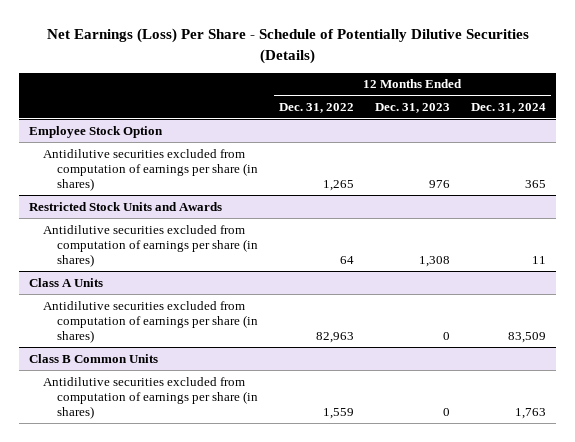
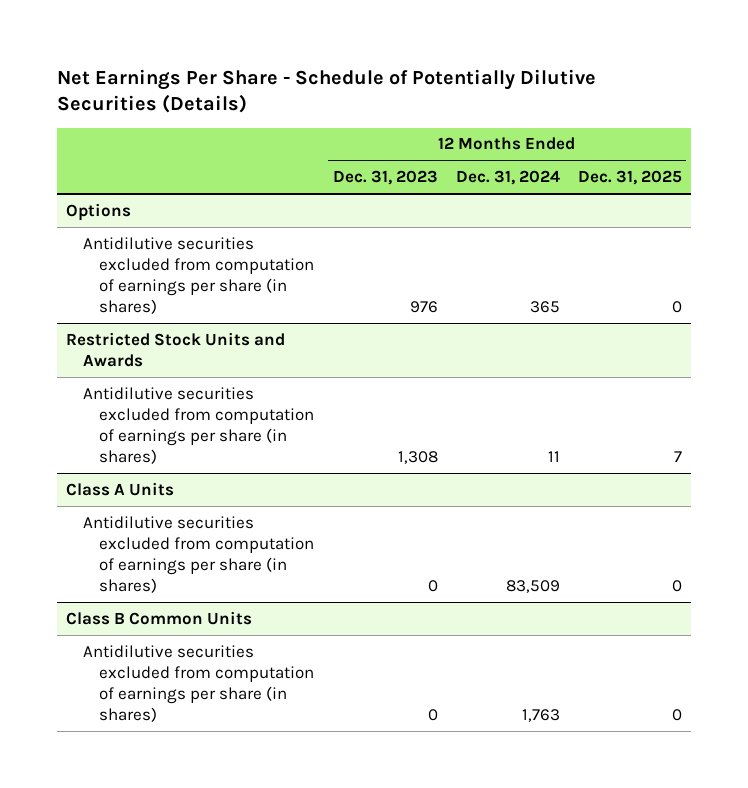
- Net Earnings (Loss) Per Share - Schedule of Potentially Dilutive Securities (Details)
+ Net Earnings Per Share - Schedule of Potentially Dilutive Securities (Details)
- | 12 Months Ended Dec. 31, 2022 | 12 Months Ended Dec. 31, 2023 | 12 Months Ended Dec. 31, 2024
+ | 12 Months Ended Dec. 31, 2023 | 12 Months Ended Dec. 31, 2024 | 12 Months Ended Dec. 31, 2025
- Employee Stock Option
+ Options

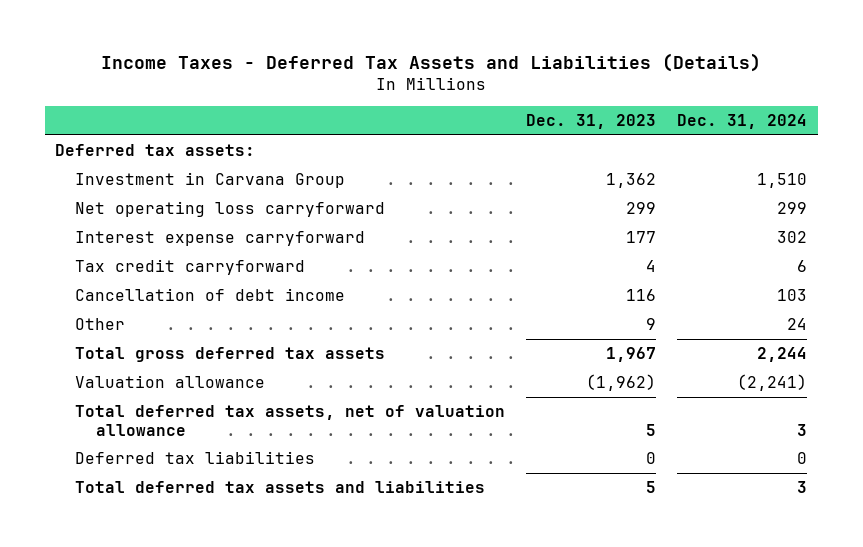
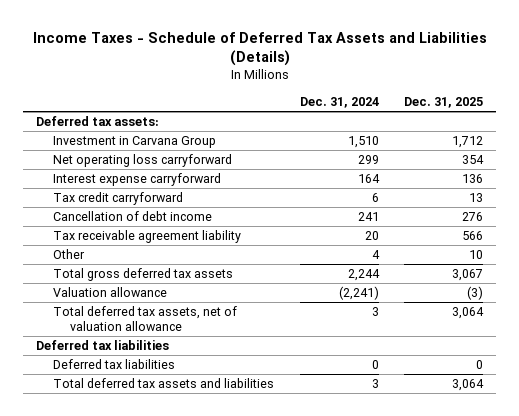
- Income Taxes - Deferred Tax Assets and Liabilities (Details)
+ Income Taxes - Schedule of Deferred Tax Assets and Liabilities (Details)
- | Dec. 31, 2023 | Dec. 31, 2024
+ | Dec. 31, 2024 | Dec. 31, 2025
- Interest expense carryforward | 177 | 302
+ Interest expense carryforward | 164 | 136
- Cancellation of debt income | 116 | 103
- Other | 9 | 24
+ Cancellation of debt income | 241 | 276
+ Tax receivable agreement liability | 20 | 566
+ Other | 4 | 10
+ Deferred tax liabilities

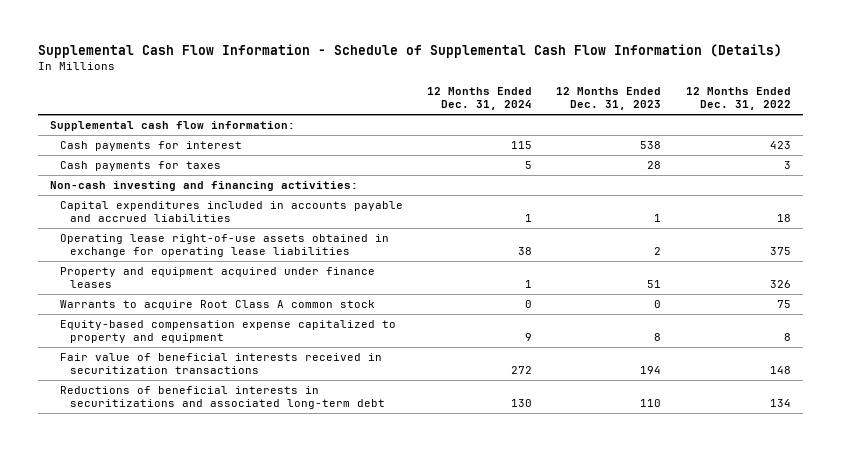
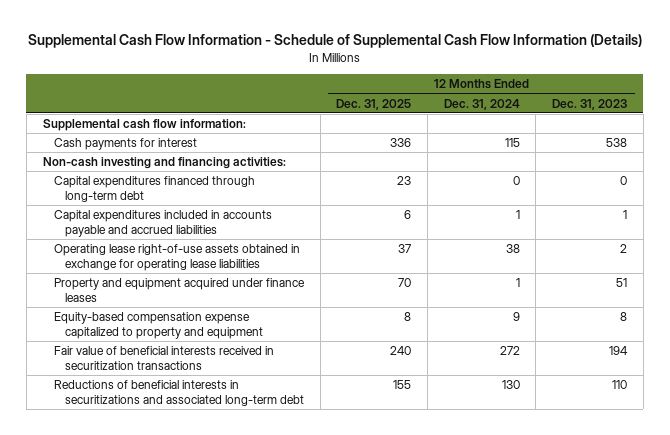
- | 12 Months Ended Dec. 31, 2024 | 12 Months Ended Dec. 31, 2023 | 12 Months Ended Dec. 31, 2022
+ | 12 Months Ended Dec. 31, 2025 | 12 Months Ended Dec. 31, 2024 | 12 Months Ended Dec. 31, 2023
- Cash payments for taxes | 5 | 28 | 3
+ Capital expenditures financed through long-term debt | 23 | 0 | 0
- Warrants to acquire Root Class A common stock | 0 | 0 | 75

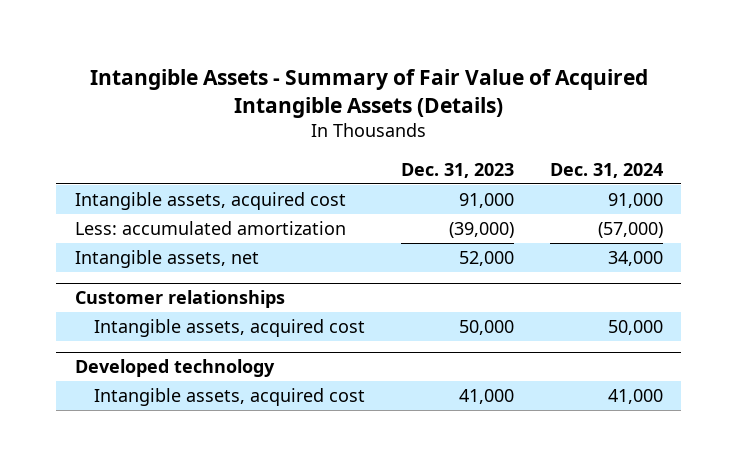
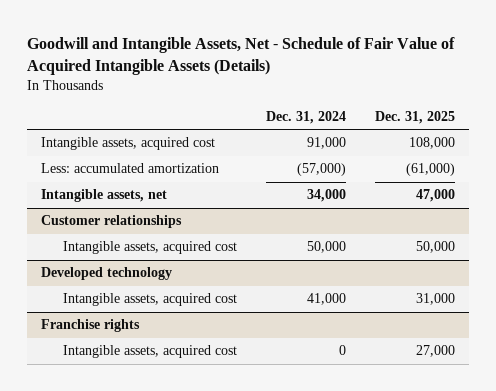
- Intangible Assets - Summary of Fair Value of Acquired Intangible Assets (Details)
+ Goodwill and Intangible Assets, Net - Schedule of Fair Value of Acquired Intangible Assets (Details)
- | Dec. 31, 2023 | Dec. 31, 2024
+ | Dec. 31, 2024 | Dec. 31, 2025
+ Franchise rights
+ Intangible assets, acquired cost | 0 | 27,000

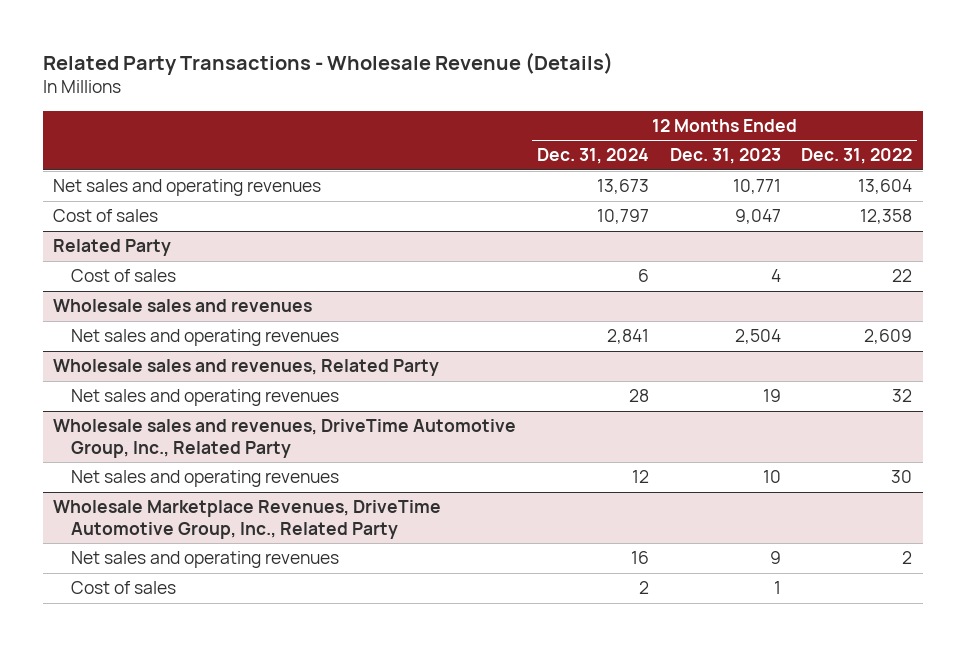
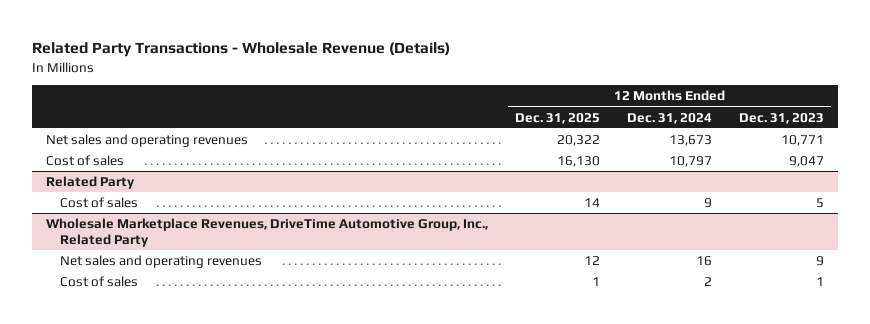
- | 12 Months Ended Dec. 31, 2024 | 12 Months Ended Dec. 31, 2023 | 12 Months Ended Dec. 31, 2022
+ | 12 Months Ended Dec. 31, 2025 | 12 Months Ended Dec. 31, 2024 | 12 Months Ended Dec. 31, 2023
@ Related Party
- Cost of sales | 6 | 4 | 22
- Wholesale sales and revenues
- Net sales and operating revenues | 2,841 | 2,504 | 2,609
- Wholesale sales and revenues, Related Party
- Net sales and operating revenues | 28 | 19 | 32
- Wholesale sales and revenues, DriveTime Automotive Group, Inc., Related Party
- Net sales and operating revenues | 12 | 10 | 30
@ Related Party
+ Cost of sales | 14 | 9 | 5

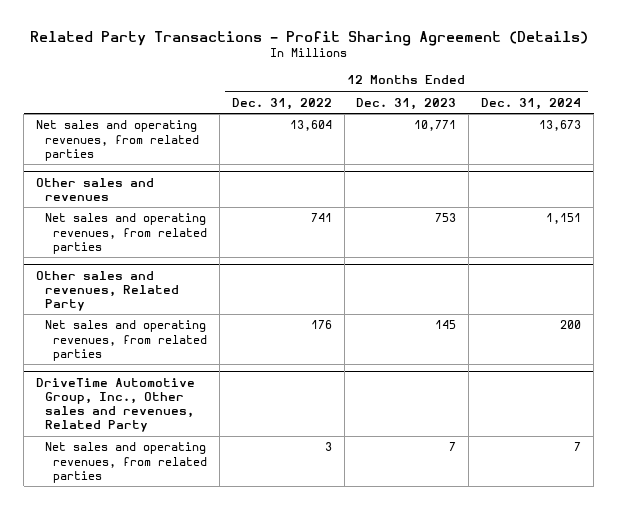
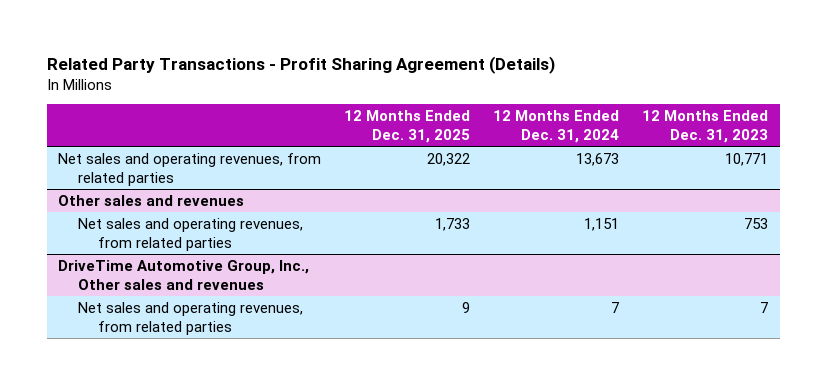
- | 12 Months Ended Dec. 31, 2022 | 12 Months Ended Dec. 31, 2023 | 12 Months Ended Dec. 31, 2024
+ | 12 Months Ended Dec. 31, 2025 | 12 Months Ended Dec. 31, 2024 | 12 Months Ended Dec. 31, 2023
- Other sales and revenues, Related Party
- Net sales and operating revenues, from related parties | 176 | 145 | 200
- DriveTime Automotive Group, Inc., Other sales and revenues, Related Party
+ DriveTime Automotive Group, Inc., Other sales and revenues

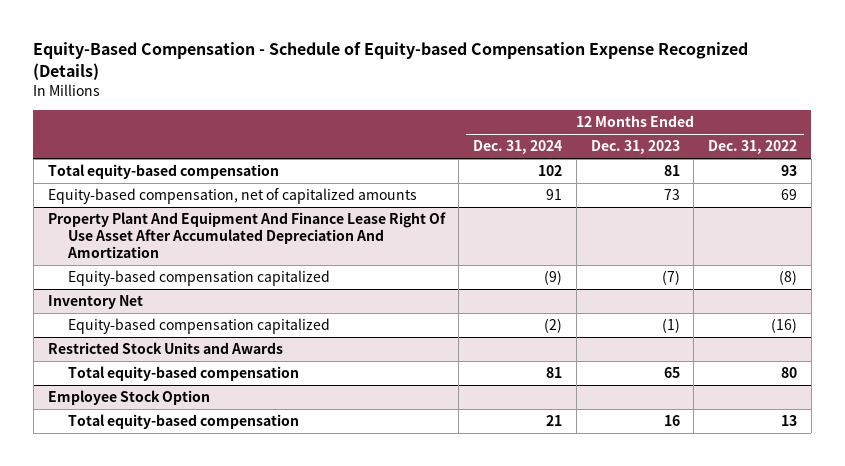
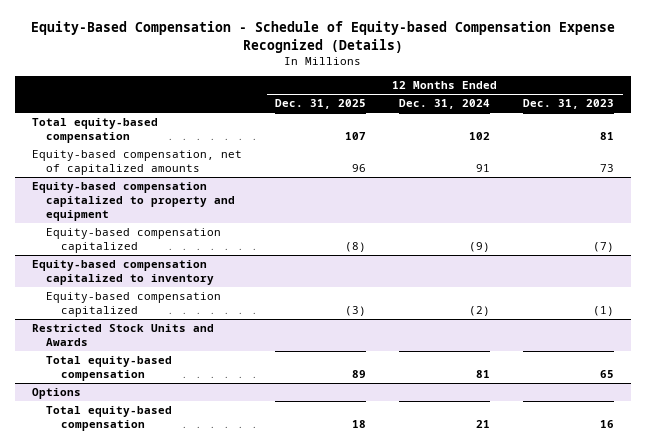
- | 12 Months Ended Dec. 31, 2024 | 12 Months Ended Dec. 31, 2023 | 12 Months Ended Dec. 31, 2022
+ | 12 Months Ended Dec. 31, 2025 | 12 Months Ended Dec. 31, 2024 | 12 Months Ended Dec. 31, 2023
- Property Plant And Equipment And Finance Lease Right Of Use Asset After Accumulated Depreciation And Amortization
+ Equity-based compensation capitalized to property and equipment
- Inventory Net
+ Equity-based compensation capitalized to inventory
- Employee Stock Option
+ Options

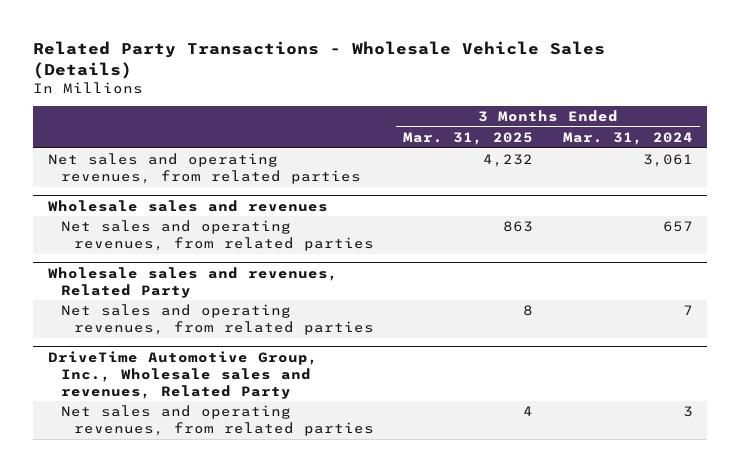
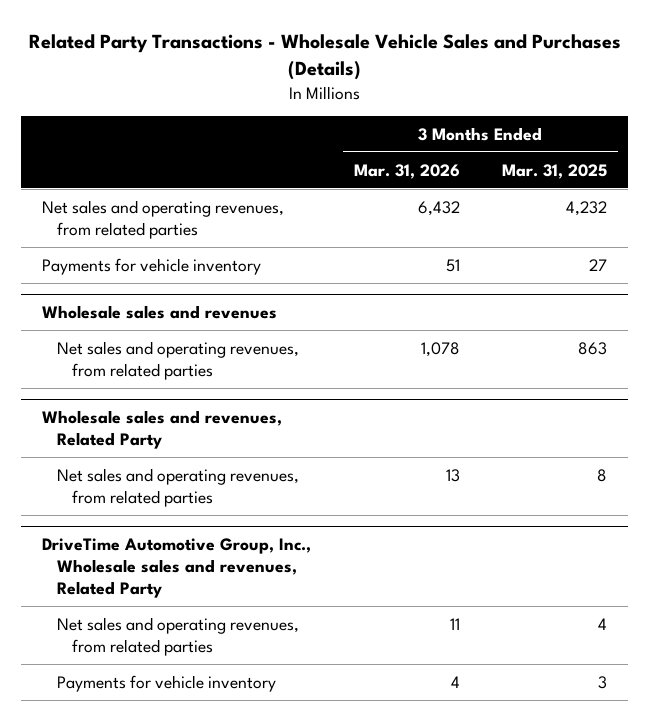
- Related Party Transactions - Wholesale Vehicle Sales (Details)
+ Related Party Transactions - Wholesale Vehicle Sales and Purchases (Details)
- | 3 Months Ended Mar. 31, 2025 | 3 Months Ended Mar. 31, 2024
+ | 3 Months Ended Mar. 31, 2026 | 3 Months Ended Mar. 31, 2025
+ Payments for vehicle inventory | 51 | 27
@ DriveTime Automotive Group, Inc., Wholesale sales and revenues, Related Party
+ Payments for vehicle inventory | 4 | 3

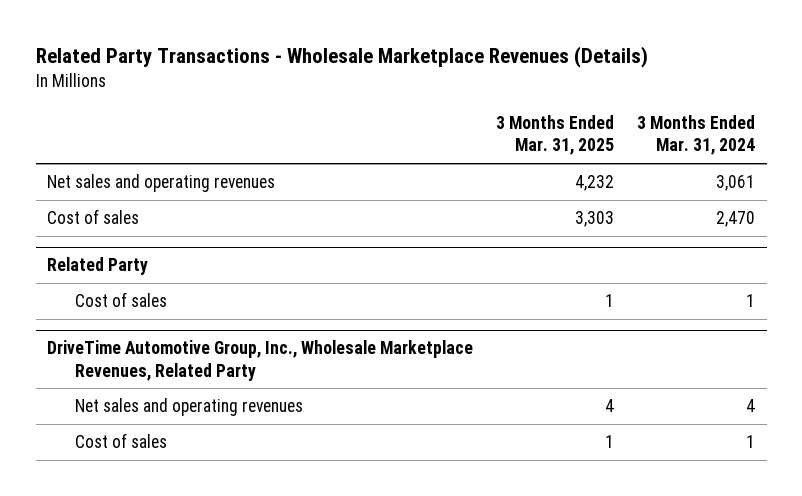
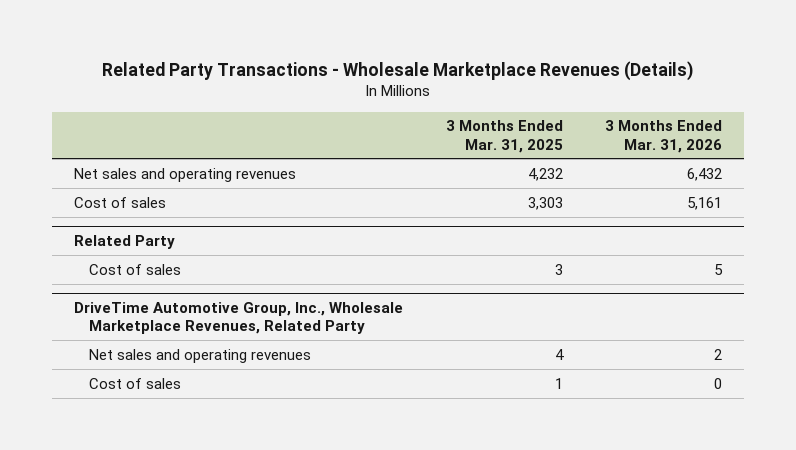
- | 3 Months Ended Mar. 31, 2025 | 3 Months Ended Mar. 31, 2024
+ | 3 Months Ended Mar. 31, 2025 | 3 Months Ended Mar. 31, 2026
@ Related Party
- Cost of sales | 1 | 1
+ Cost of sales | 3 | 5

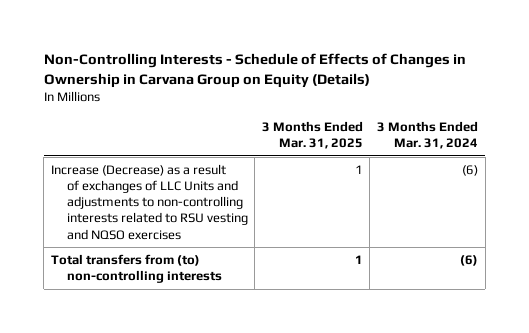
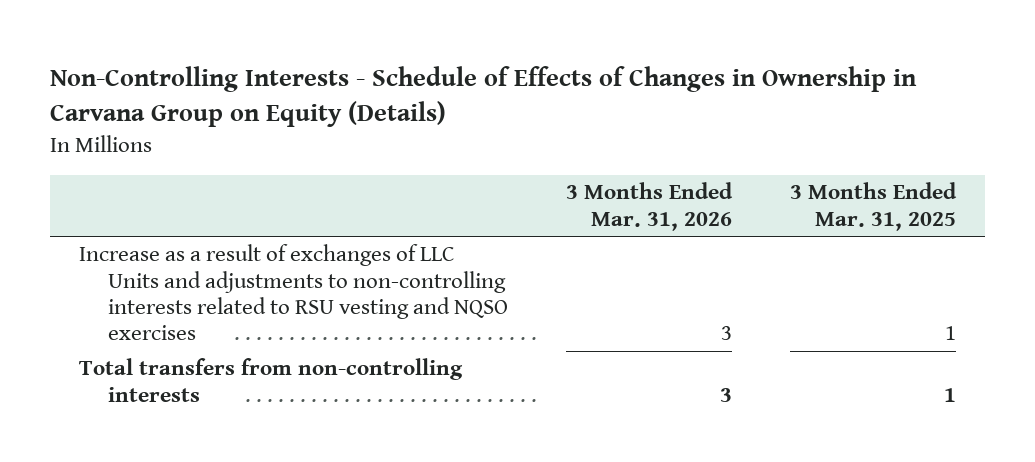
- | 3 Months Ended Mar. 31, 2025 | 3 Months Ended Mar. 31, 2024
+ | 3 Months Ended Mar. 31, 2026 | 3 Months Ended Mar. 31, 2025
- Increase (Decrease) as a result of exchanges of LLC Units and adjustments to non-controlling interests related to RSU vesting and NQSO exercises | 1 | (6)
- Total transfers from (to) non-controlling interests | 1 | (6)
+ Increase as a result of exchanges of LLC Units and adjustments to non-controlling interests related to RSU vesting and NQSO exercises | 3 | 1
+ Total transfers from non-controlling interests | 3 | 1

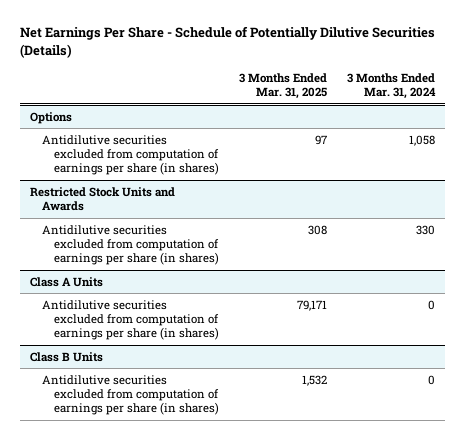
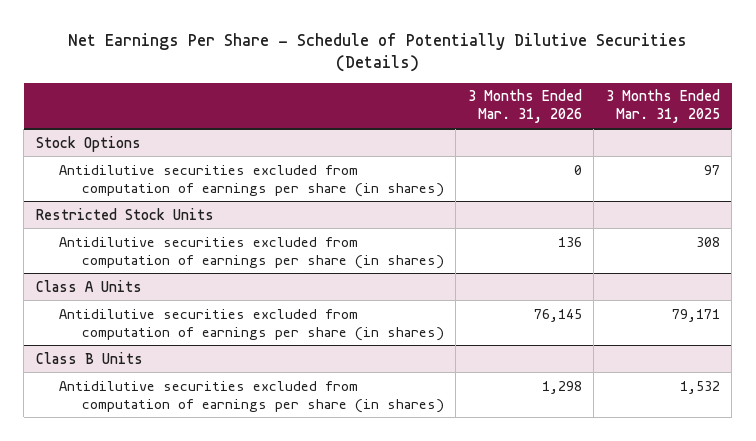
- | 3 Months Ended Mar. 31, 2025 | 3 Months Ended Mar. 31, 2024
+ | 3 Months Ended Mar. 31, 2026 | 3 Months Ended Mar. 31, 2025
- Options
+ Stock Options
- Restricted Stock Units and Awards
+ Restricted Stock Units

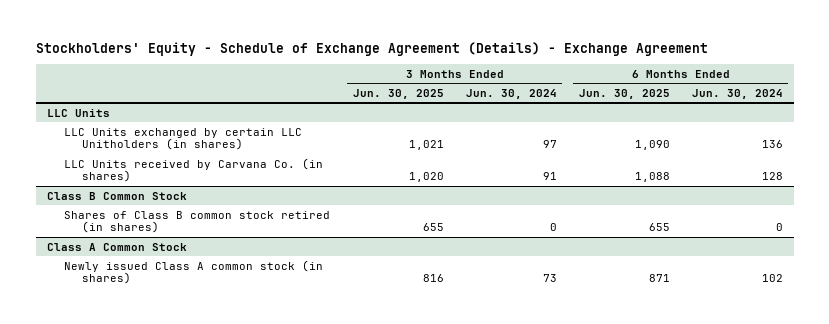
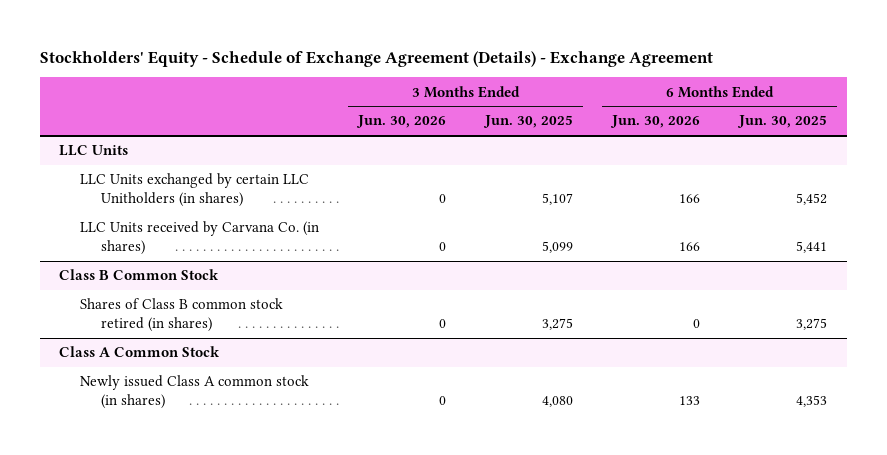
- | 3 Months Ended Jun. 30, 2025 | 3 Months Ended Jun. 30, 2024 | 6 Months Ended Jun. 30, 2025 | 6 Months Ended Jun. 30, 2024
+ | 3 Months Ended Jun. 30, 2026 | 3 Months Ended Jun. 30, 2025 | 6 Months Ended Jun. 30, 2026 | 6 Months Ended Jun. 30, 2025
@ LLC Units
- LLC Units exchanged by certain LLC Unitholders (in shares) | 1,021 | 97 | 1,090 | 136
- LLC Units received by Carvana Co. (in shares) | 1,020 | 91 | 1,088 | 128
+ LLC Units exchanged by certain LLC Unitholders (in shares) | 0 | 5,107 | 166 | 5,452
+ LLC Units received by Carvana Co. (in shares) | 0 | 5,099 | 166 | 5,441
@ Class B Common Stock
- Shares of Class B common stock retired (in shares) | 655 | 0 | 655 | 0
+ Shares of Class B common stock retired (in shares) | 0 | 3,275 | 0 | 3,275
@ Class A Common Stock
- Newly issued Class A common stock (in shares) | 816 | 73 | 871 | 102
+ Newly issued Class A common stock (in shares) | 0 | 4,080 | 133 | 4,353

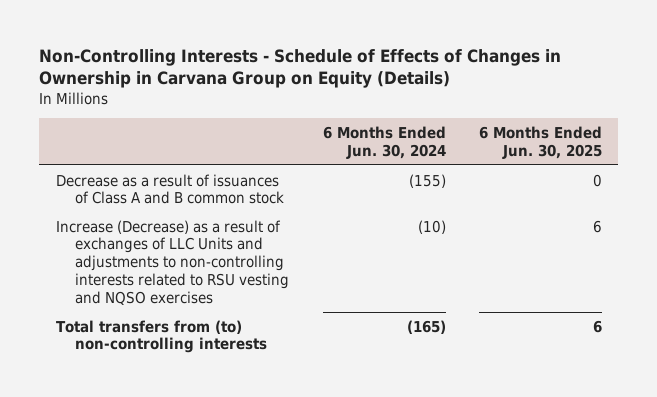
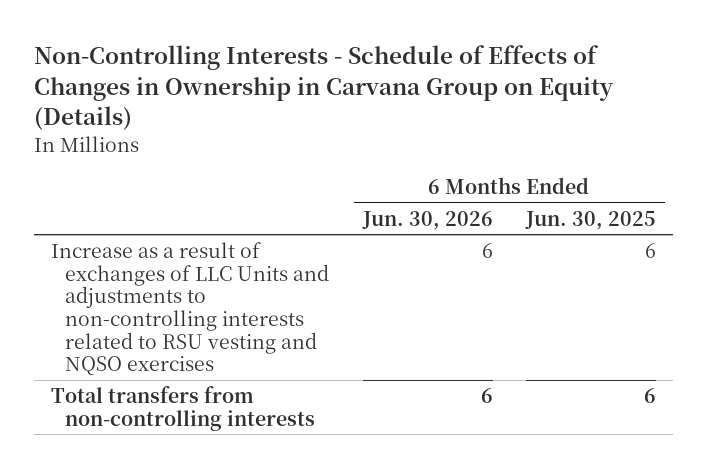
- | 6 Months Ended Jun. 30, 2024 | 6 Months Ended Jun. 30, 2025
+ | 6 Months Ended Jun. 30, 2026 | 6 Months Ended Jun. 30, 2025
- Decrease as a result of issuances of Class A and B common stock | (155) | 0
- Increase (Decrease) as a result of exchanges of LLC Units and adjustments to non-controlling interests related to RSU vesting and NQSO exercises | (10) | 6
- Total transfers from (to) non-controlling interests | (165) | 6
+ Increase as a result of exchanges of LLC Units and adjustments to non-controlling interests related to RSU vesting and NQSO exercises | 6 | 6
+ Total transfers from non-controlling interests | 6 | 6

